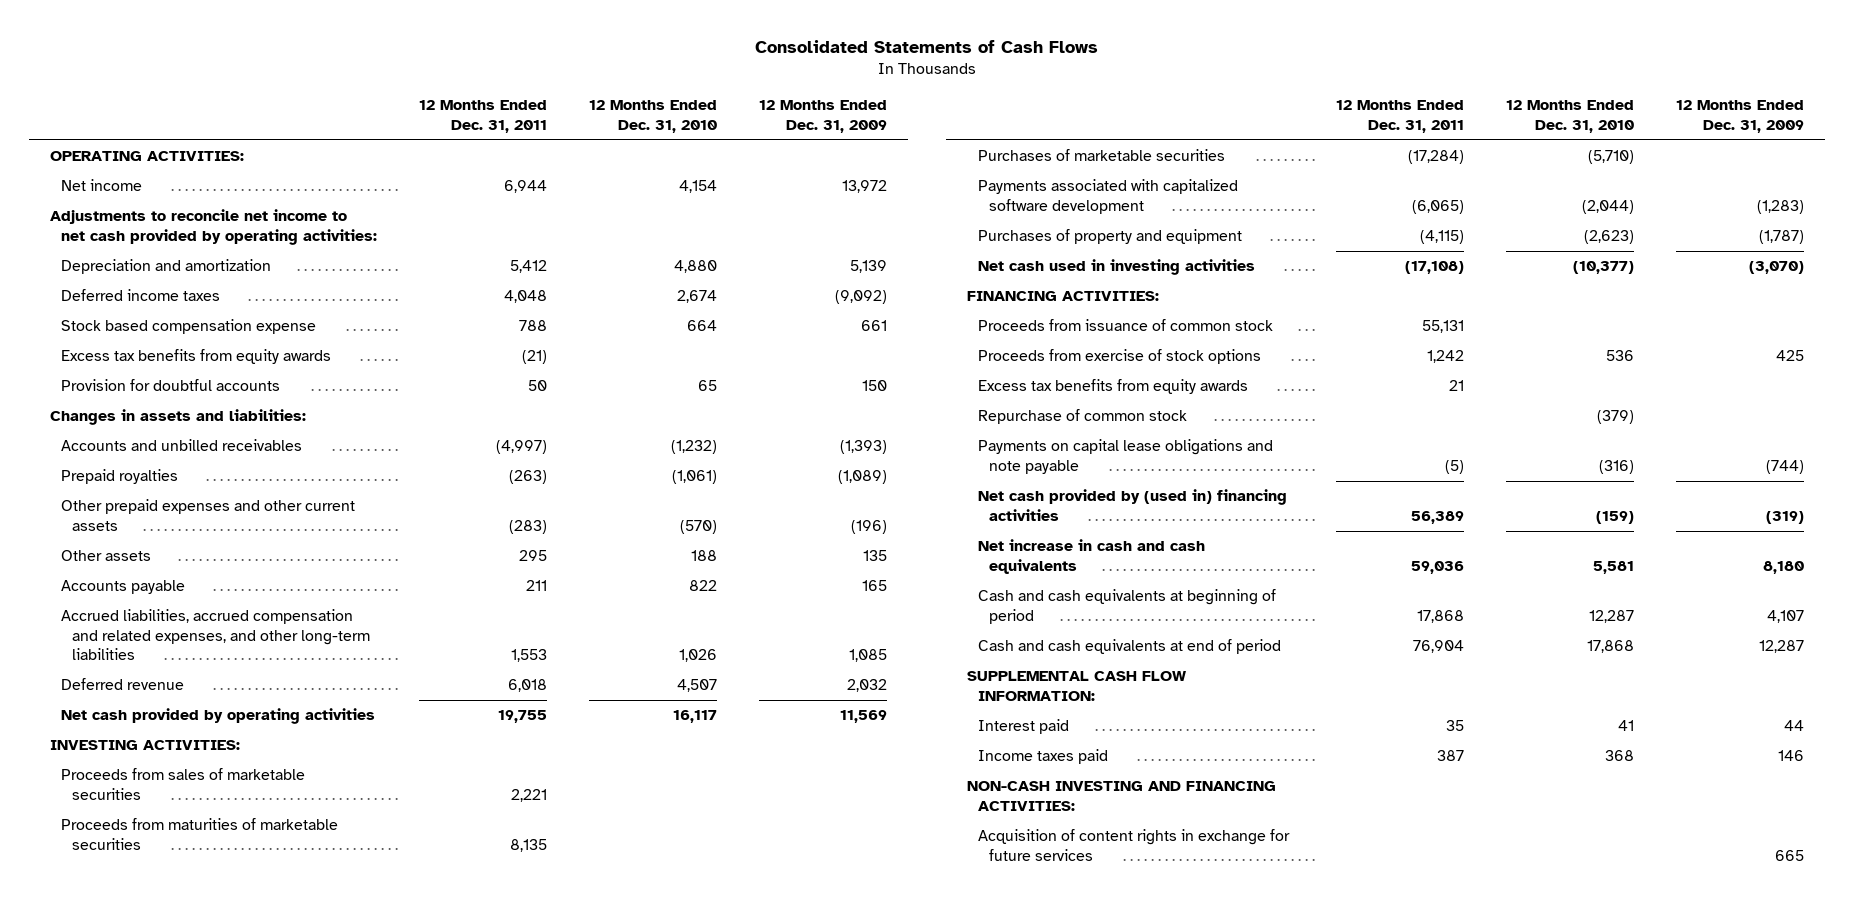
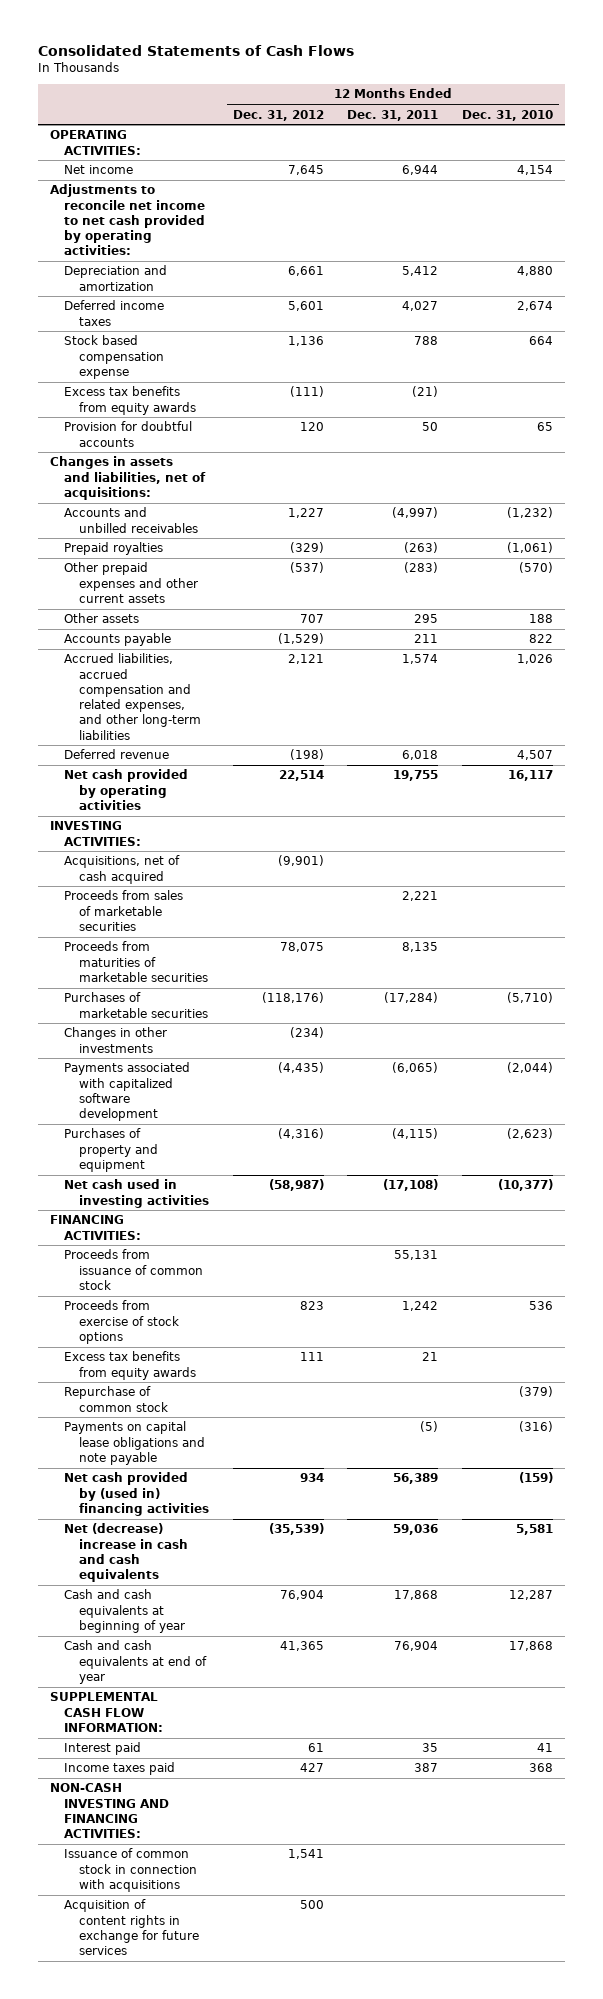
- | 12 Months Ended Dec. 31, 2011 | 12 Months Ended Dec. 31, 2010 | 12 Months Ended Dec. 31, 2009
+ | 12 Months Ended Dec. 31, 2012 | 12 Months Ended Dec. 31, 2011 | 12 Months Ended Dec. 31, 2010
- Deferred income taxes | 4,048 | 2,674 | (9,092)
+ Deferred income taxes | 5,601 | 4,027 | 2,674
- Changes in assets and liabilities:
+ Changes in assets and liabilities, net of acquisitions:
- Accrued liabilities, accrued compensation and related expenses, and other long-term liabilities | 1,553 | 1,026 | 1,085
+ Accrued liabilities, accrued compensation and related expenses, and other long-term liabilities | 2,121 | 1,574 | 1,026
+ Acquisitions, net of cash acquired | (9,901) | |
+ Changes in other investments | (234) | |
- Net increase in cash and cash equivalents | 59,036 | 5,581 | 8,180
- Cash and cash equivalents at beginning of period | 17,868 | 12,287 | 4,107
- Cash and cash equivalents at end of period | 76,904 | 17,868 | 12,287
+ Net (decrease) increase in cash and cash equivalents | (35,539) | 59,036 | 5,581
+ Cash and cash equivalents at beginning of year | 76,904 | 17,868 | 12,287
+ Cash and cash equivalents at end of year | 41,365 | 76,904 | 17,868
+ Issuance of common stock in connection with acquisitions | 1,541 | |

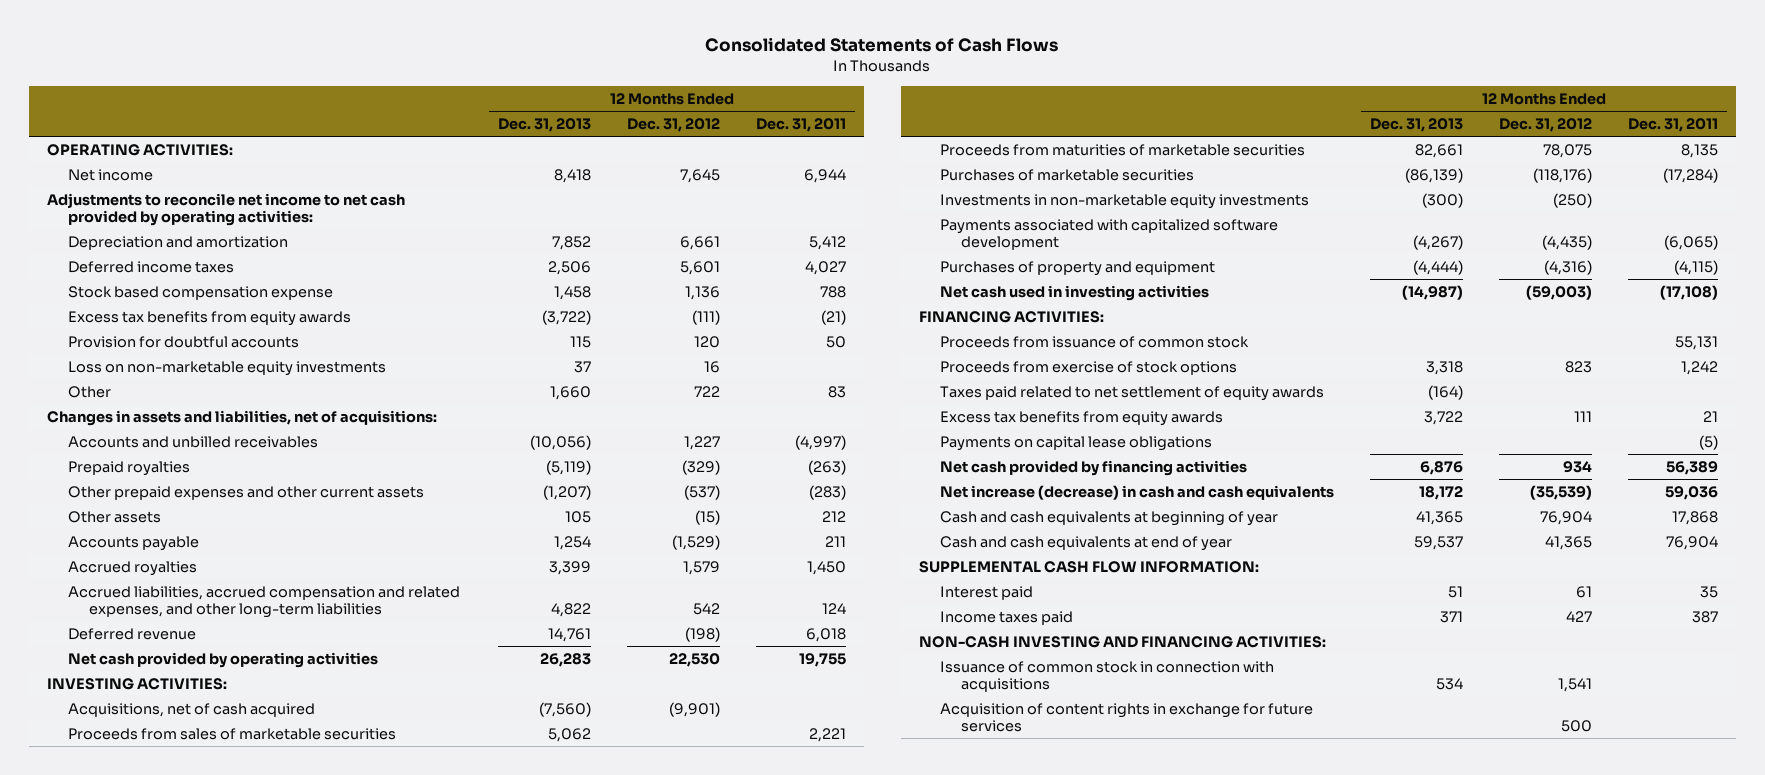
- | 12 Months Ended Dec. 31, 2012 | 12 Months Ended Dec. 31, 2011 | 12 Months Ended Dec. 31, 2010
+ | 12 Months Ended Dec. 31, 2013 | 12 Months Ended Dec. 31, 2012 | 12 Months Ended Dec. 31, 2011
+ Loss on non-marketable equity investments | 37 | 16 |
+ Other | 1,660 | 722 | 83
- Other assets | 707 | 295 | 188
+ Other assets | 105 | (15) | 212
- Accrued liabilities, accrued compensation and related expenses, and other long-term liabilities | 2,121 | 1,574 | 1,026
+ Accrued royalties | 3,399 | 1,579 | 1,450
+ Accrued liabilities, accrued compensation and related expenses, and other long-term liabilities | 4,822 | 542 | 124
- Net cash provided by operating activities | 22,514 | 19,755 | 16,117
+ Net cash provided by operating activities | 26,283 | 22,530 | 19,755
- Changes in other investments | (234) | |
+ Investments in non-marketable equity investments | (300) | (250) |
- Net cash used in investing activities | (58,987) | (17,108) | (10,377)
+ Net cash used in investing activities | (14,987) | (59,003) | (17,108)
+ Taxes paid related to net settlement of equity awards | (164) | |
- Repurchase of common stock | | | (379)
- Payments on capital lease obligations and note payable | | (5) | (316)
- Net cash provided by (used in) financing activities | 934 | 56,389 | (159)
- Net (decrease) increase in cash and cash equivalents | (35,539) | 59,036 | 5,581
+ Payments on capital lease obligations | | | (5)
+ Net cash provided by financing activities | 6,876 | 934 | 56,389
+ Net increase (decrease) in cash and cash equivalents | 18,172 | (35,539) | 59,036

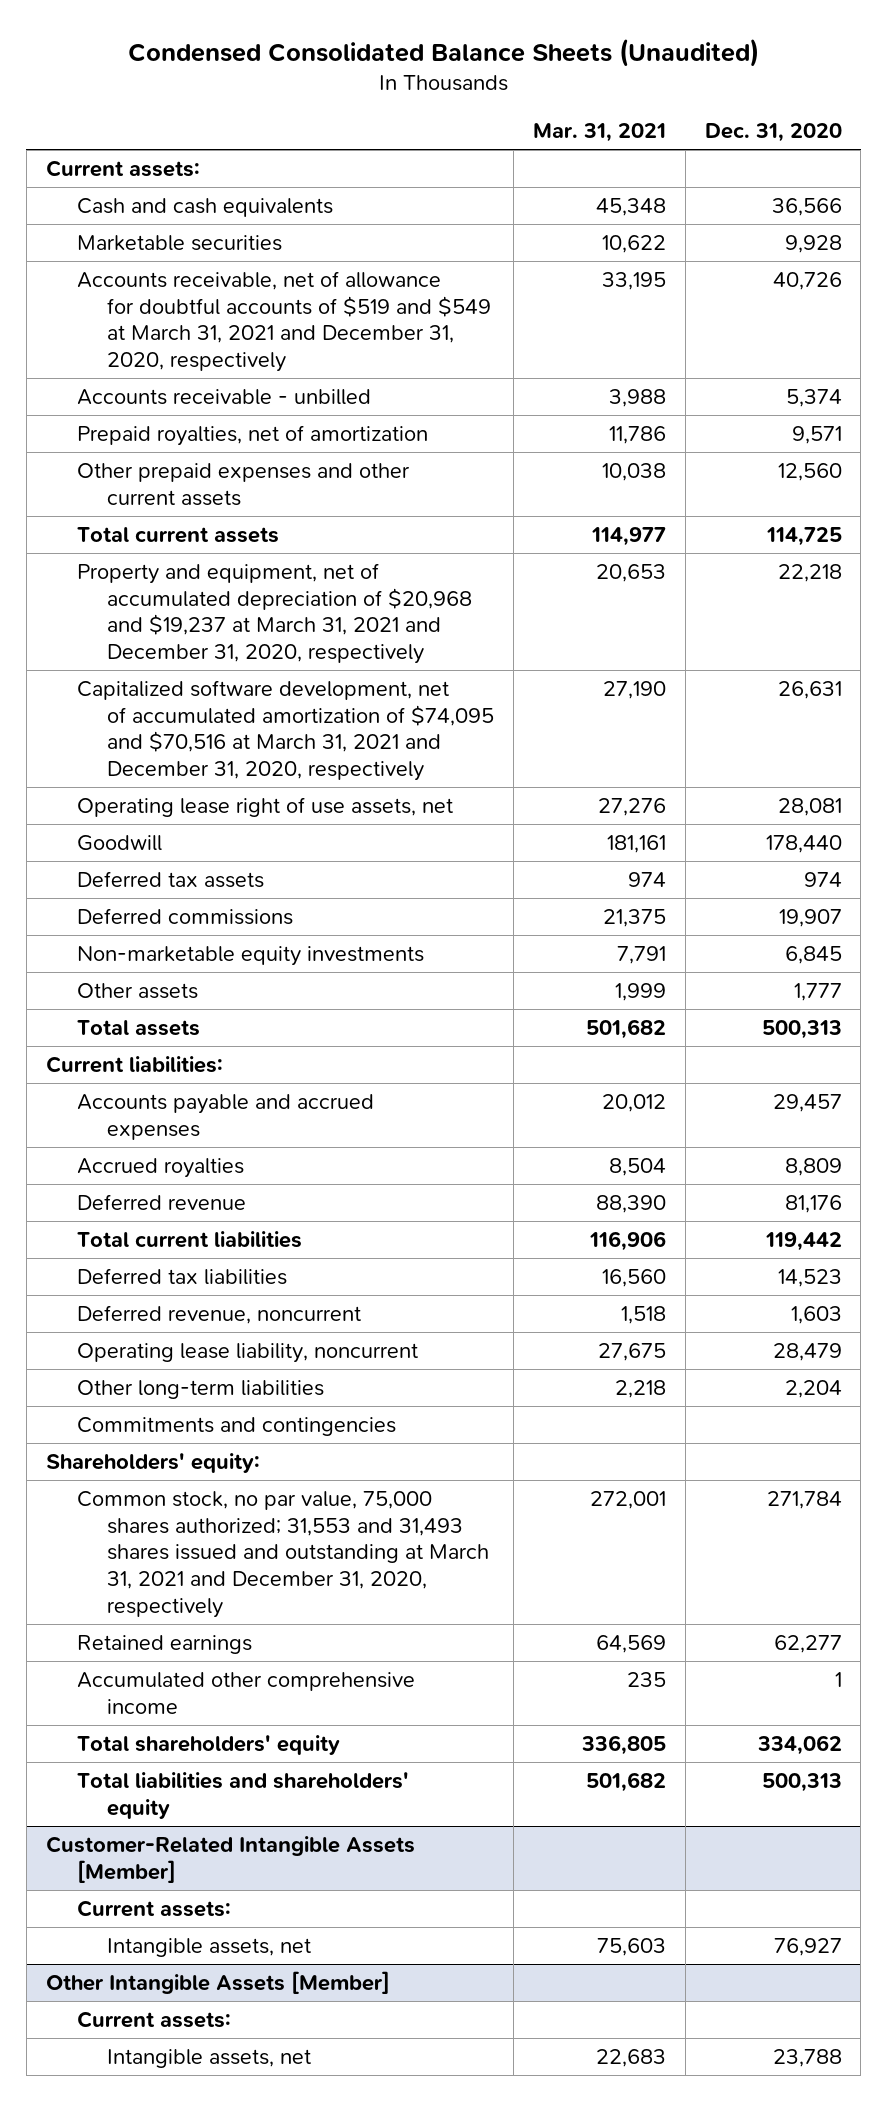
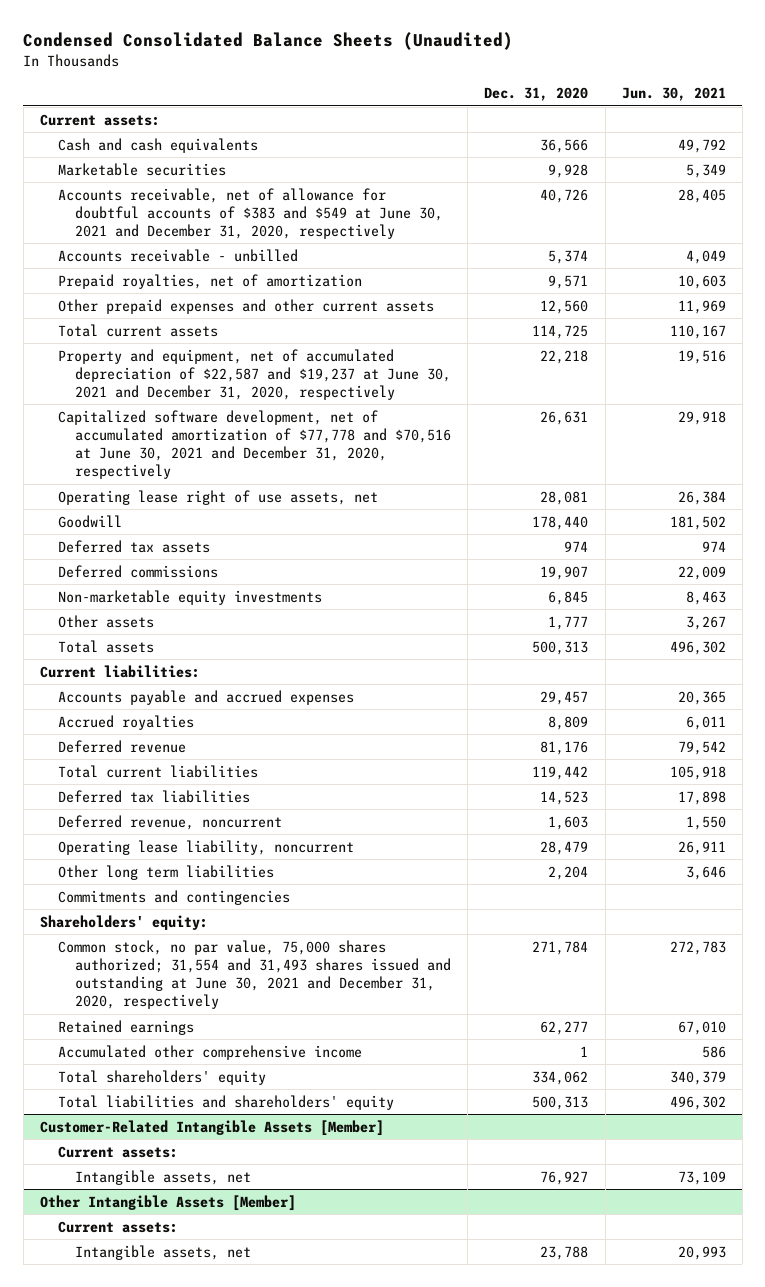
- | Mar. 31, 2021 | Dec. 31, 2020
+ | Dec. 31, 2020 | Jun. 30, 2021
- Accounts receivable, net of allowance for doubtful accounts of $519 and $549 at March 31, 2021 and December 31, 2020, respectively | 33,195 | 40,726
+ Accounts receivable, net of allowance for doubtful accounts of $383 and $549 at June 30, 2021 and December 31, 2020, respectively | 40,726 | 28,405
- Property and equipment, net of accumulated depreciation of $20,968 and $19,237 at March 31, 2021 and December 31, 2020, respectively | 20,653 | 22,218
- Capitalized software development, net of accumulated amortization of $74,095 and $70,516 at March 31, 2021 and December 31, 2020, respectively | 27,190 | 26,631
+ Property and equipment, net of accumulated depreciation of $22,587 and $19,237 at June 30, 2021 and December 31, 2020, respectively | 22,218 | 19,516
+ Capitalized software development, net of accumulated amortization of $77,778 and $70,516 at June 30, 2021 and December 31, 2020, respectively | 26,631 | 29,918
- Other long-term liabilities | 2,218 | 2,204
+ Other long term liabilities | 2,204 | 3,646
- Common stock, no par value, 75,000 shares authorized; 31,553 and 31,493 shares issued and outstanding at March 31, 2021 and December 31, 2020, respectively | 272,001 | 271,784
+ Common stock, no par value, 75,000 shares authorized; 31,554 and 31,493 shares issued and outstanding at June 30, 2021 and December 31, 2020, respectively | 271,784 | 272,783

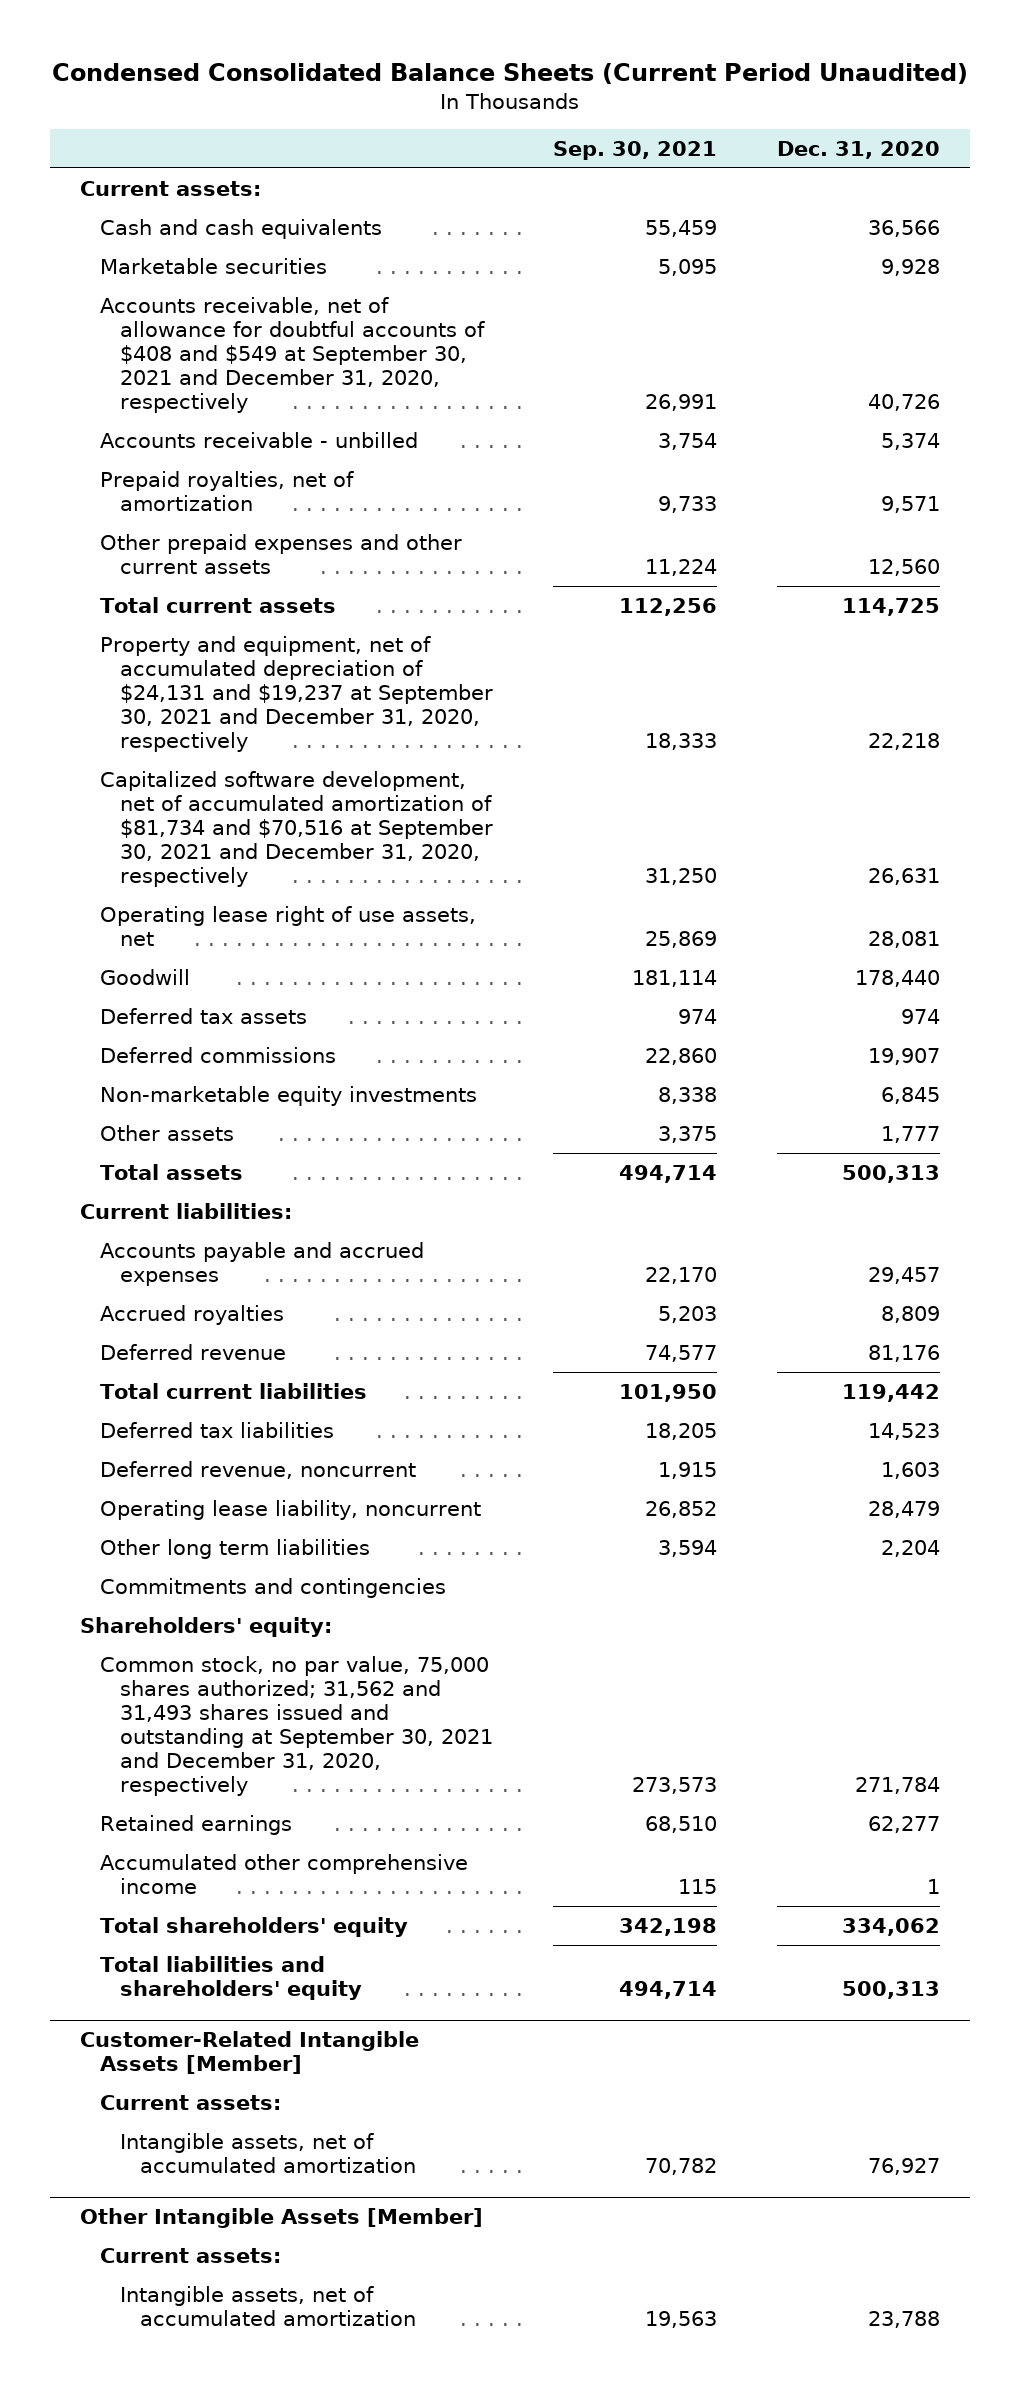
- Condensed Consolidated Balance Sheets (Unaudited)
+ Condensed Consolidated Balance Sheets (Current Period Unaudited)
- | Dec. 31, 2020 | Jun. 30, 2021
+ | Sep. 30, 2021 | Dec. 31, 2020
- Accounts receivable, net of allowance for doubtful accounts of $383 and $549 at June 30, 2021 and December 31, 2020, respectively | 40,726 | 28,405
+ Accounts receivable, net of allowance for doubtful accounts of $408 and $549 at September 30, 2021 and December 31, 2020, respectively | 26,991 | 40,726
- Property and equipment, net of accumulated depreciation of $22,587 and $19,237 at June 30, 2021 and December 31, 2020, respectively | 22,218 | 19,516
- Capitalized software development, net of accumulated amortization of $77,778 and $70,516 at June 30, 2021 and December 31, 2020, respectively | 26,631 | 29,918
+ Property and equipment, net of accumulated depreciation of $24,131 and $19,237 at September 30, 2021 and December 31, 2020, respectively | 18,333 | 22,218
+ Capitalized software development, net of accumulated amortization of $81,734 and $70,516 at September 30, 2021 and December 31, 2020, respectively | 31,250 | 26,631
- Common stock, no par value, 75,000 shares authorized; 31,554 and 31,493 shares issued and outstanding at June 30, 2021 and December 31, 2020, respectively | 271,784 | 272,783
+ Common stock, no par value, 75,000 shares authorized; 31,562 and 31,493 shares issued and outstanding at September 30, 2021 and December 31, 2020, respectively | 273,573 | 271,784
@ Customer-Related Intangible Assets [Member]
- Intangible assets, net | 76,927 | 73,109
+ Intangible assets, net of accumulated amortization | 70,782 | 76,927
@ Other Intangible Assets [Member]
- Intangible assets, net | 23,788 | 20,993
+ Intangible assets, net of accumulated amortization | 19,563 | 23,788

